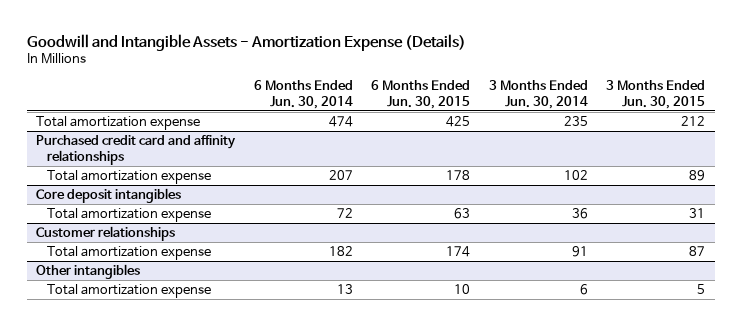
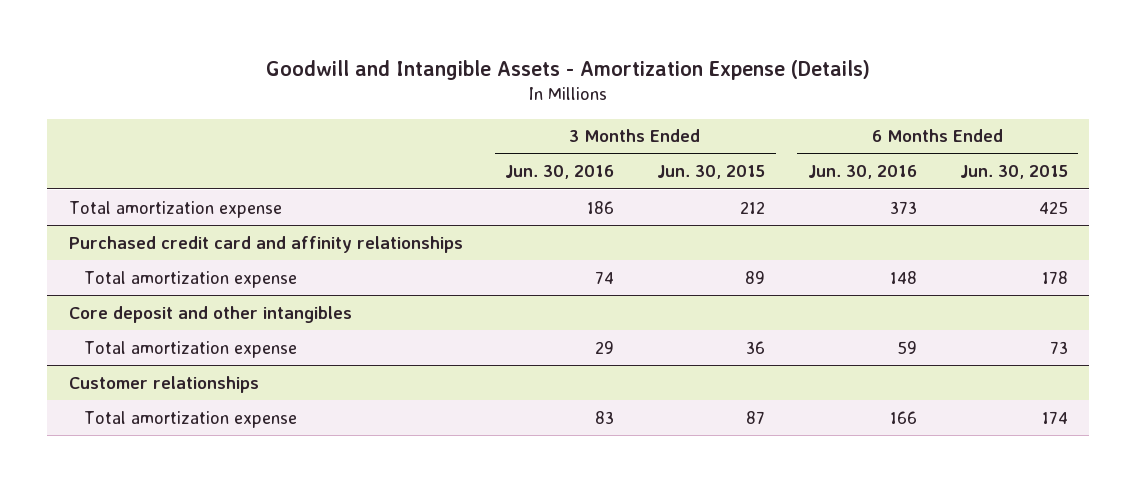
- | 6 Months Ended Jun. 30, 2014 | 6 Months Ended Jun. 30, 2015 | 3 Months Ended Jun. 30, 2014 | 3 Months Ended Jun. 30, 2015
+ | 3 Months Ended Jun. 30, 2016 | 3 Months Ended Jun. 30, 2015 | 6 Months Ended Jun. 30, 2016 | 6 Months Ended Jun. 30, 2015
- Core deposit intangibles
- Total amortization expense | 72 | 63 | 36 | 31
+ Core deposit and other intangibles
+ Total amortization expense | 29 | 36 | 59 | 73
- Other intangibles
- Total amortization expense | 13 | 10 | 6 | 5

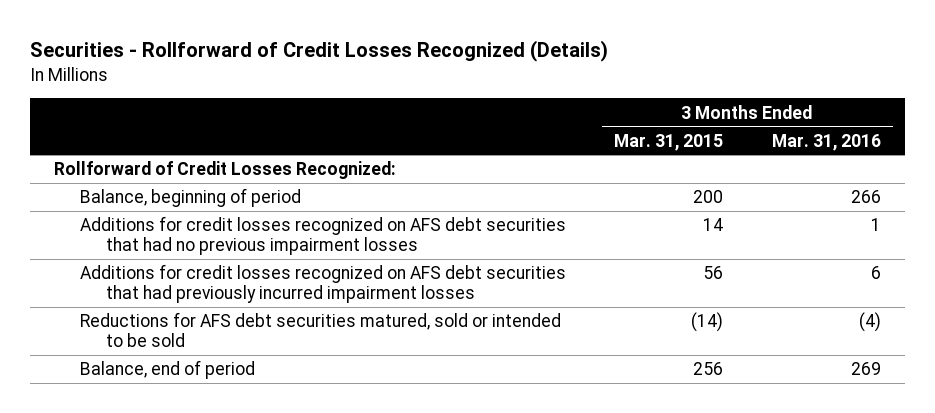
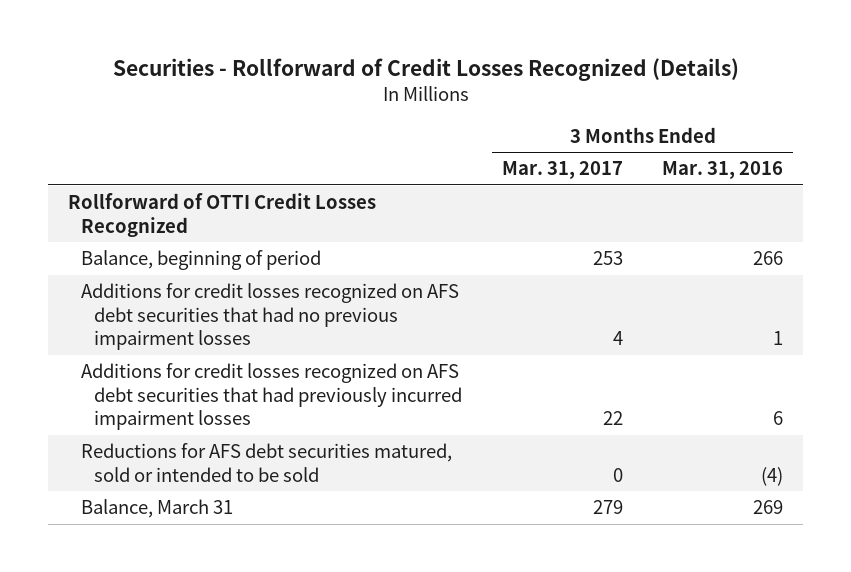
- | 3 Months Ended Mar. 31, 2015 | 3 Months Ended Mar. 31, 2016
+ | 3 Months Ended Mar. 31, 2017 | 3 Months Ended Mar. 31, 2016
- Rollforward of Credit Losses Recognized:
+ Rollforward of OTTI Credit Losses Recognized
- Balance, end of period | 256 | 269
+ Balance, March 31 | 279 | 269

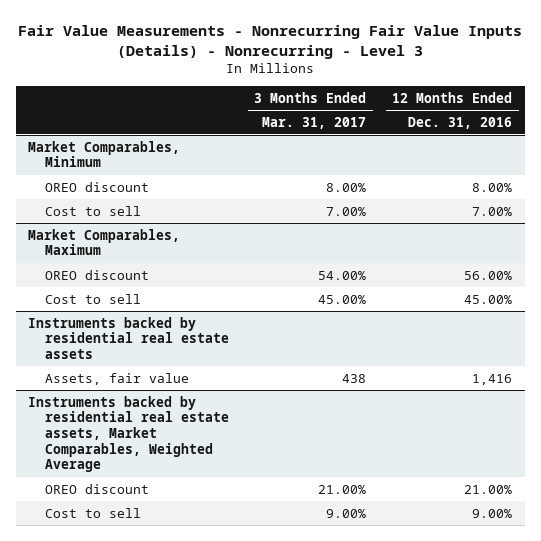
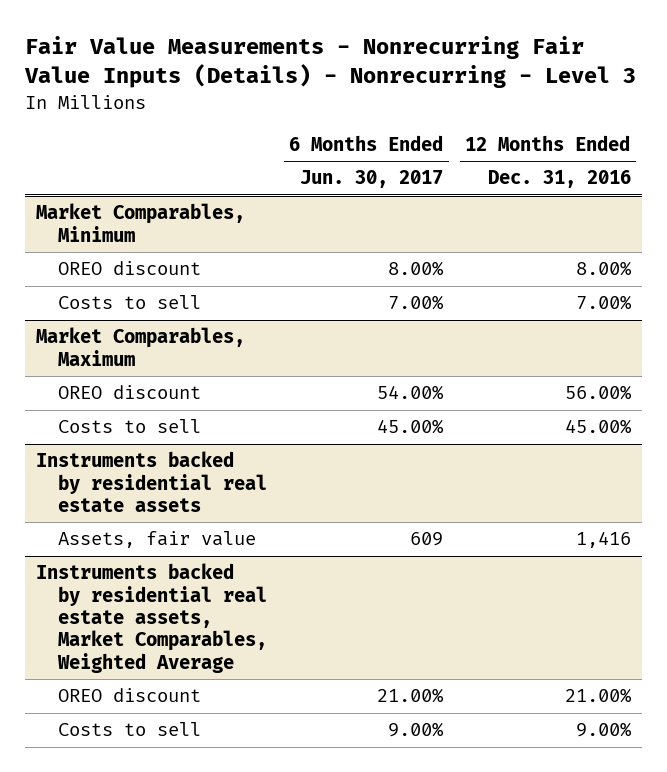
- | 3 Months Ended Mar. 31, 2017 | 12 Months Ended Dec. 31, 2016
+ | 6 Months Ended Jun. 30, 2017 | 12 Months Ended Dec. 31, 2016
@ Market Comparables, Minimum
- Cost to sell | 7.00% | 7.00%
+ Costs to sell | 7.00% | 7.00%
@ Market Comparables, Maximum
- Cost to sell | 45.00% | 45.00%
+ Costs to sell | 45.00% | 45.00%
@ Instruments backed by residential real estate assets, Market Comparables, Weighted Average
- Cost to sell | 9.00% | 9.00%
+ Costs to sell | 9.00% | 9.00%

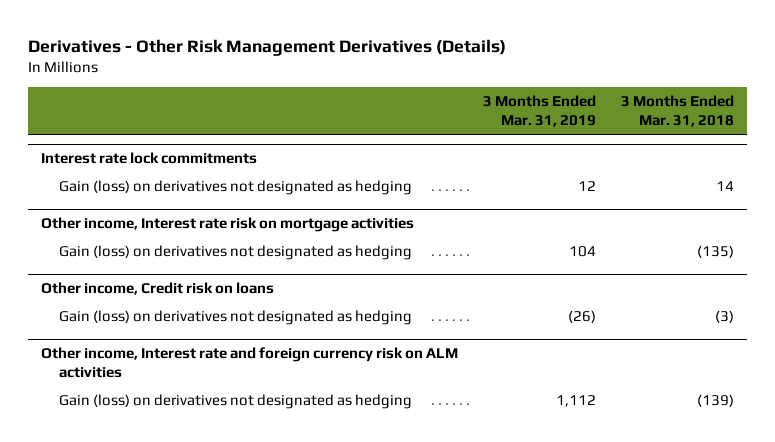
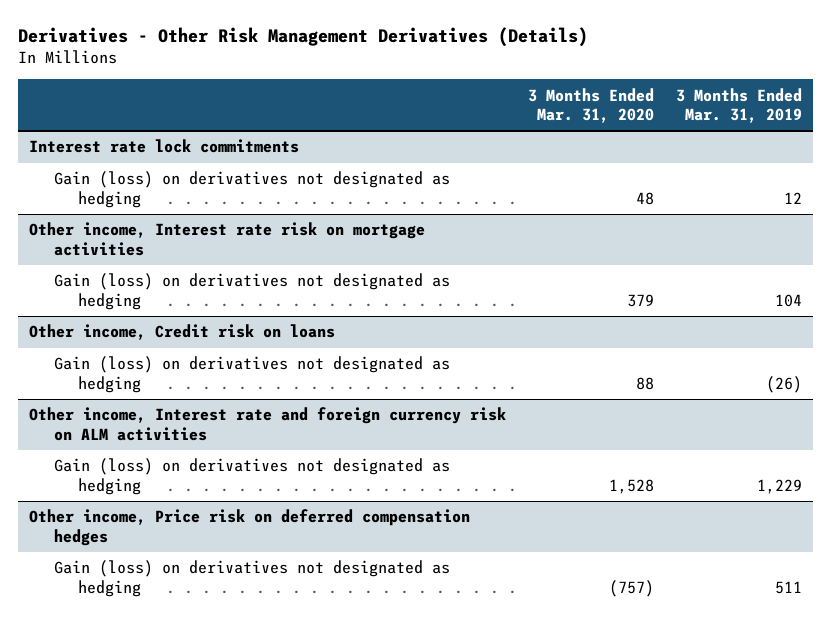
- | 3 Months Ended Mar. 31, 2019 | 3 Months Ended Mar. 31, 2018
+ | 3 Months Ended Mar. 31, 2020 | 3 Months Ended Mar. 31, 2019
@ Other income, Interest rate and foreign currency risk on ALM activities
- Gain (loss) on derivatives not designated as hedging | 1,112 | (139)
+ Gain (loss) on derivatives not designated as hedging | 1,528 | 1,229
+ Other income, Price risk on deferred compensation hedges
+ Gain (loss) on derivatives not designated as hedging | (757) | 511

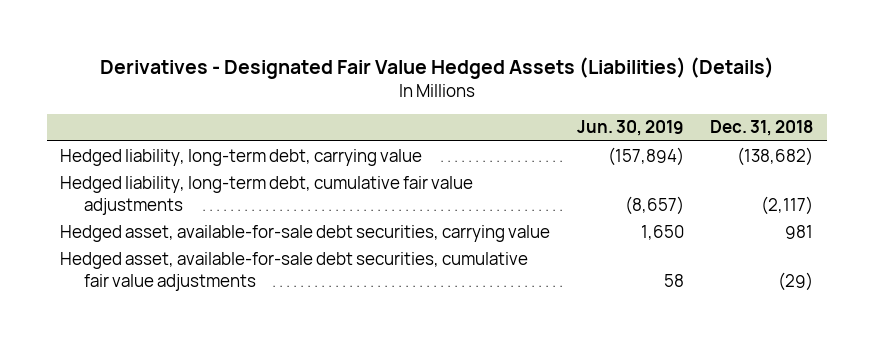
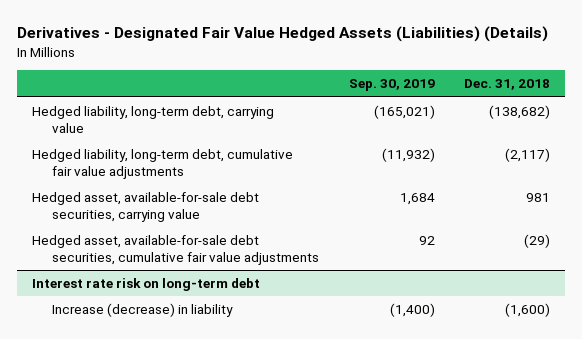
- | Jun. 30, 2019 | Dec. 31, 2018
+ | Sep. 30, 2019 | Dec. 31, 2018
+ Interest rate risk on long-term debt
+ Increase (decrease) in liability | (1,400) | (1,600)

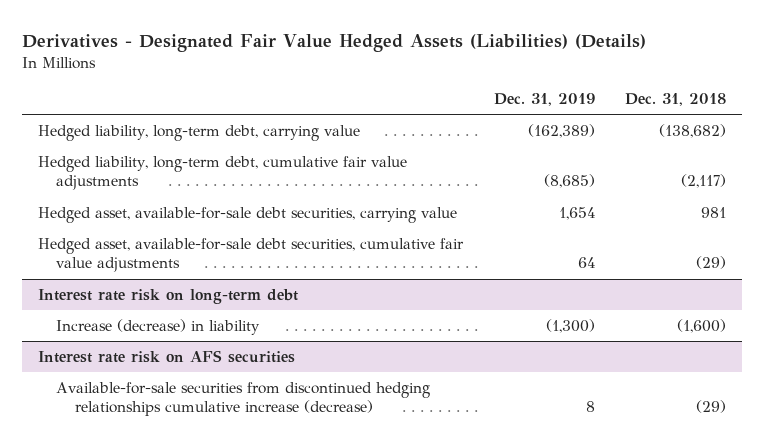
- | Sep. 30, 2019 | Dec. 31, 2018
+ | Dec. 31, 2019 | Dec. 31, 2018
+ Interest rate risk on AFS securities
+ Available-for-sale securities from discontinued hedging relationships cumulative increase (decrease) | 8 | (29)

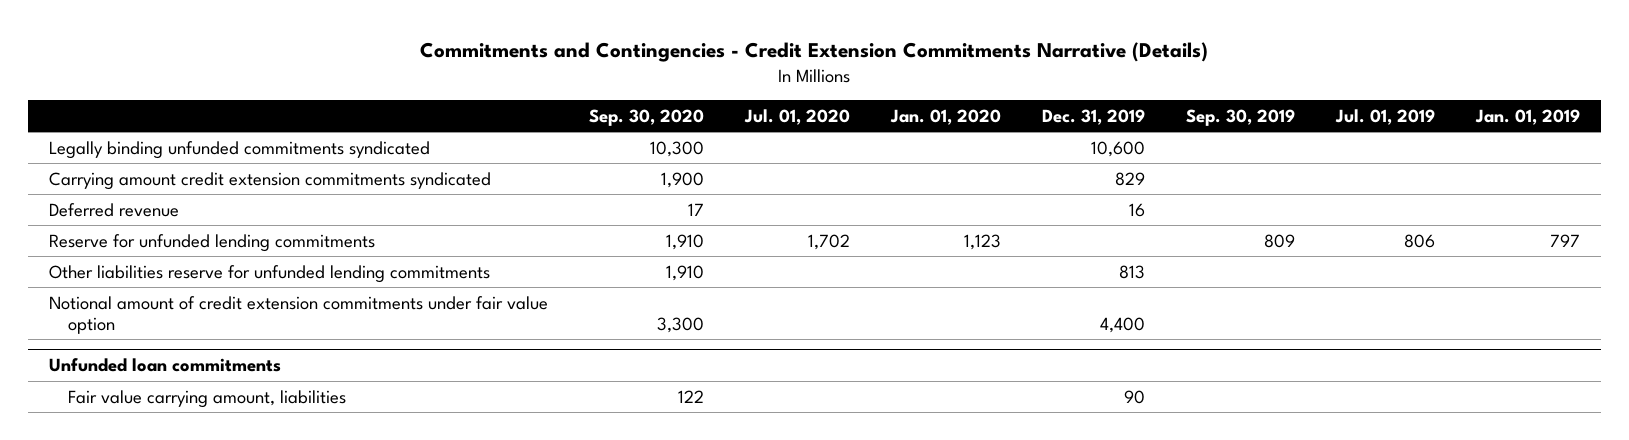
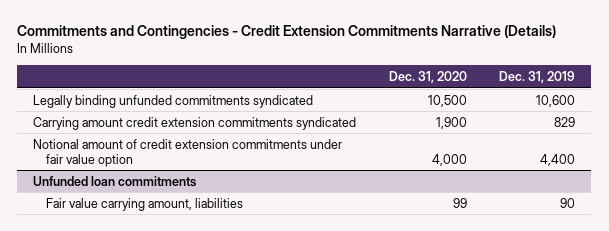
- | Sep. 30, 2020 | Jul. 01, 2020 | Jan. 01, 2020 | Dec. 31, 2019 | Sep. 30, 2019 | Jul. 01, 2019 | Jan. 01, 2019
+ | Dec. 31, 2020 | Dec. 31, 2019
- Deferred revenue | 17 | | | 16 | | |
- Reserve for unfunded lending commitments | 1,910 | 1,702 | 1,123 | | 809 | 806 | 797
- Other liabilities reserve for unfunded lending commitments | 1,910 | | | 813 | | |

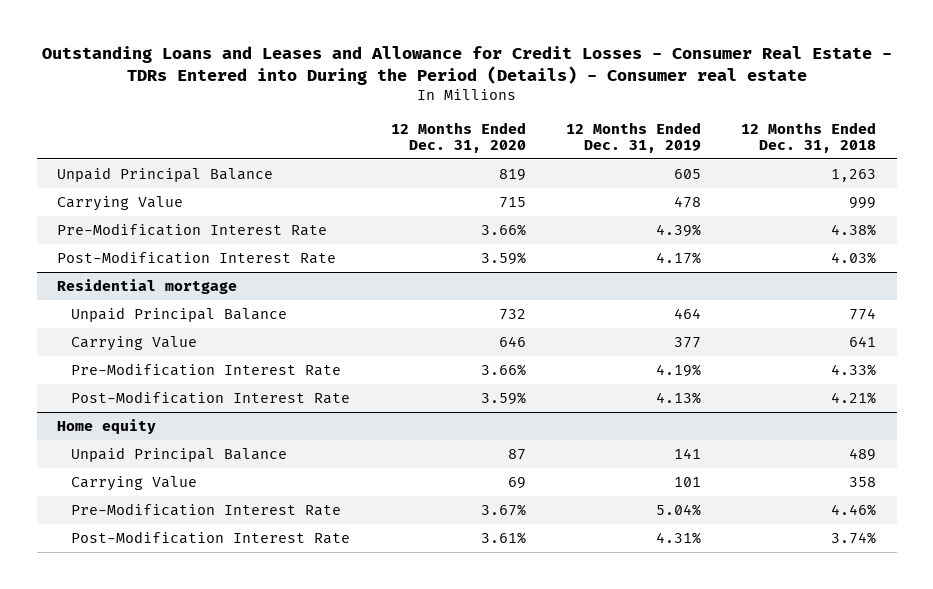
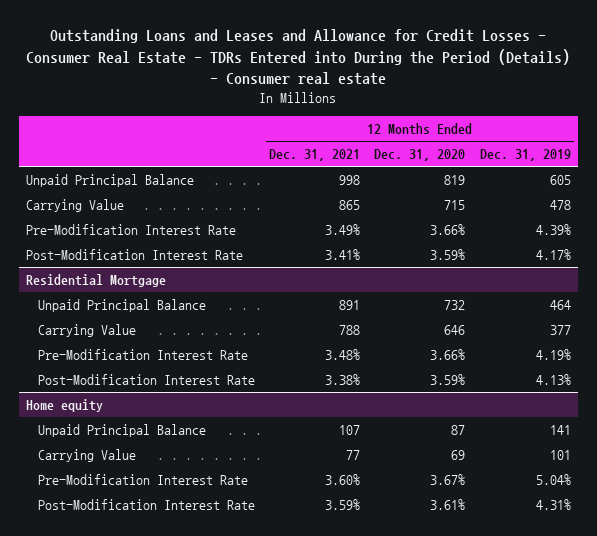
- | 12 Months Ended Dec. 31, 2020 | 12 Months Ended Dec. 31, 2019 | 12 Months Ended Dec. 31, 2018
+ | 12 Months Ended Dec. 31, 2021 | 12 Months Ended Dec. 31, 2020 | 12 Months Ended Dec. 31, 2019
- Residential mortgage
+ Residential Mortgage

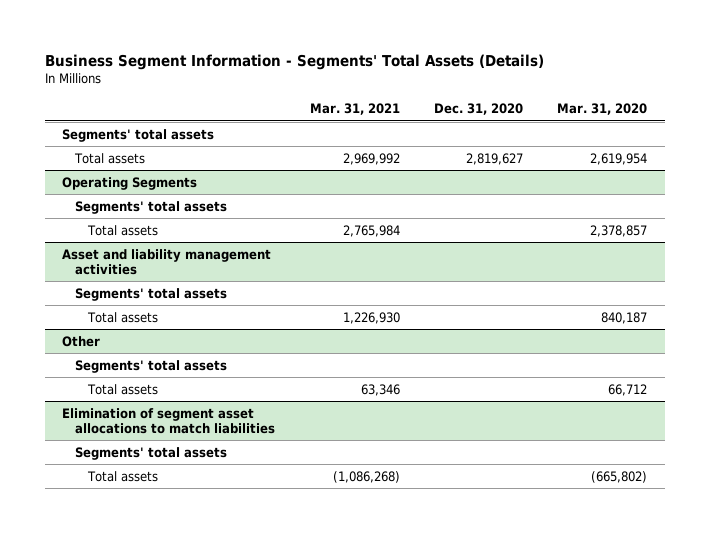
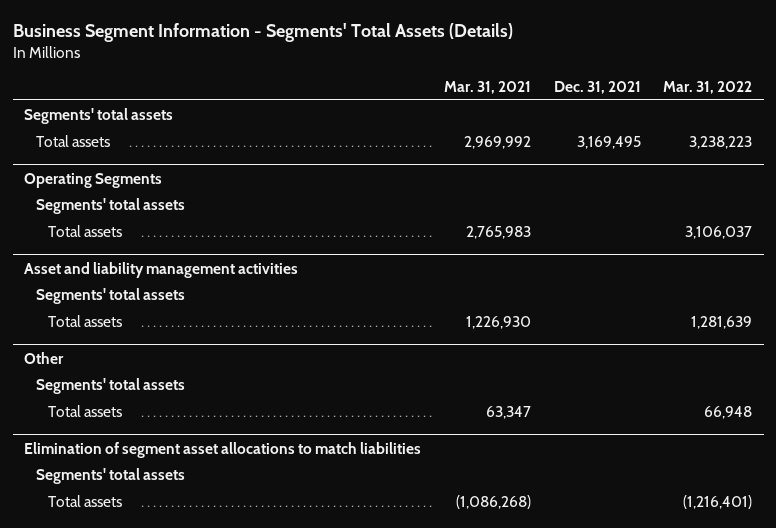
- | Mar. 31, 2021 | Dec. 31, 2020 | Mar. 31, 2020
+ | Mar. 31, 2021 | Dec. 31, 2021 | Mar. 31, 2022
@ Operating Segments
- Total assets | 2,765,984 | | 2,378,857
+ Total assets | 2,765,983 | | 3,106,037
@ Other
- Total assets | 63,346 | | 66,712
+ Total assets | 63,347 | | 66,948

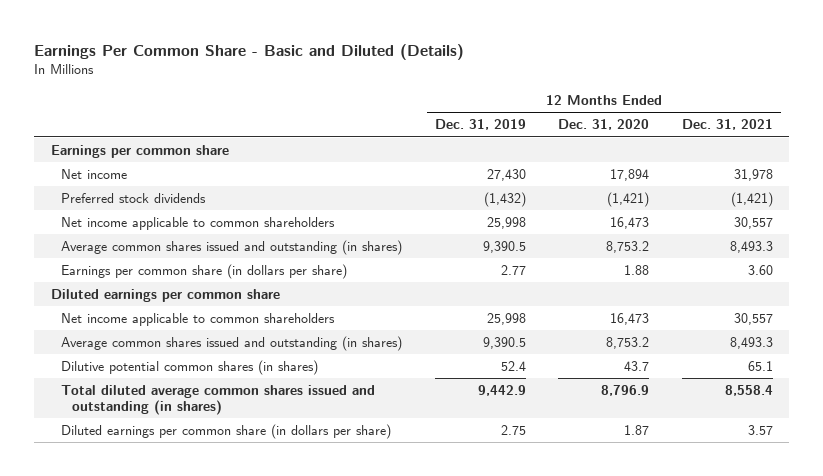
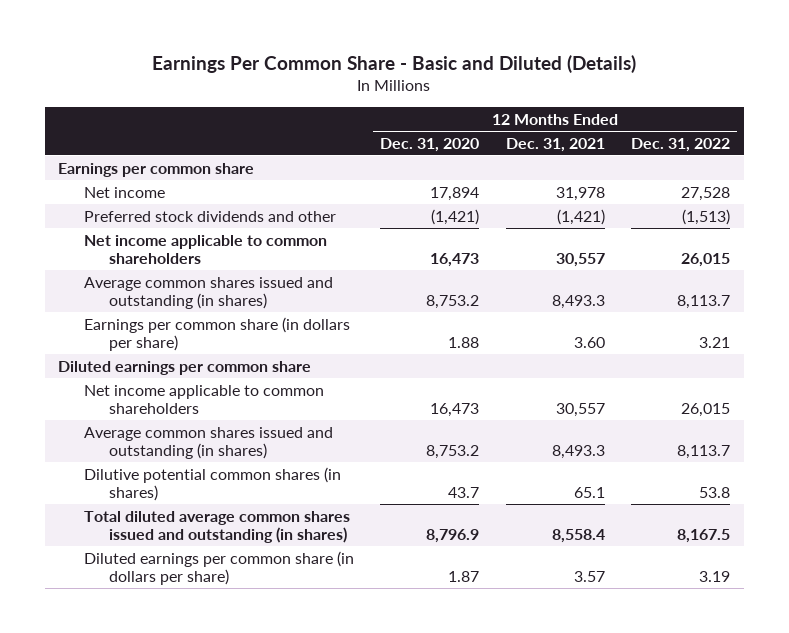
- | 12 Months Ended Dec. 31, 2019 | 12 Months Ended Dec. 31, 2020 | 12 Months Ended Dec. 31, 2021
+ | 12 Months Ended Dec. 31, 2020 | 12 Months Ended Dec. 31, 2021 | 12 Months Ended Dec. 31, 2022
- Preferred stock dividends | (1,432) | (1,421) | (1,421)
+ Preferred stock dividends and other | (1,421) | (1,421) | (1,513)

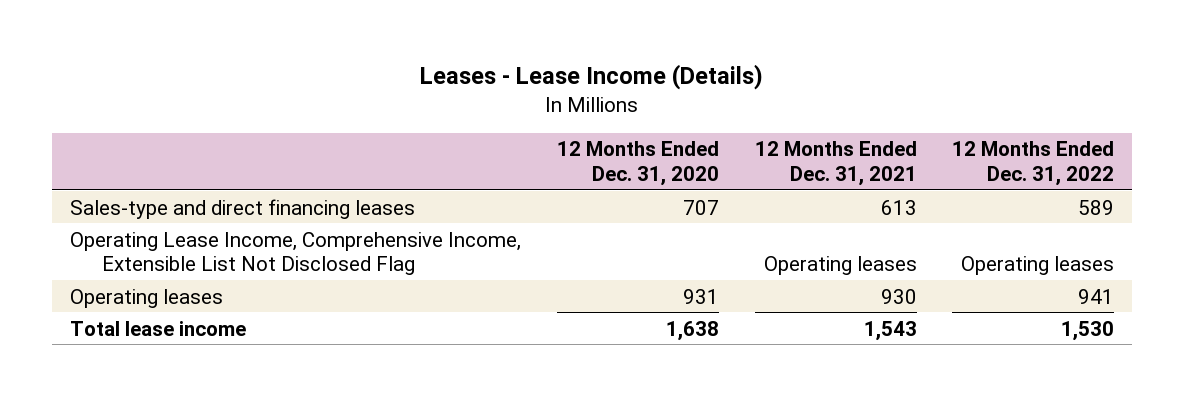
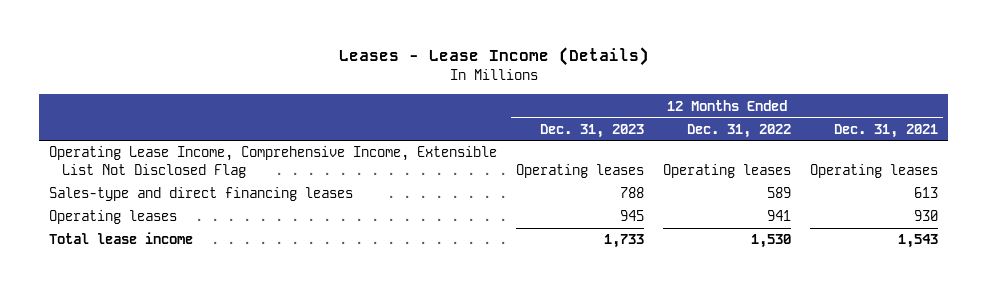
- | 12 Months Ended Dec. 31, 2020 | 12 Months Ended Dec. 31, 2021 | 12 Months Ended Dec. 31, 2022
+ | 12 Months Ended Dec. 31, 2023 | 12 Months Ended Dec. 31, 2022 | 12 Months Ended Dec. 31, 2021
moved down: Sales-type and direct financing leases | 788 | 589 | 613

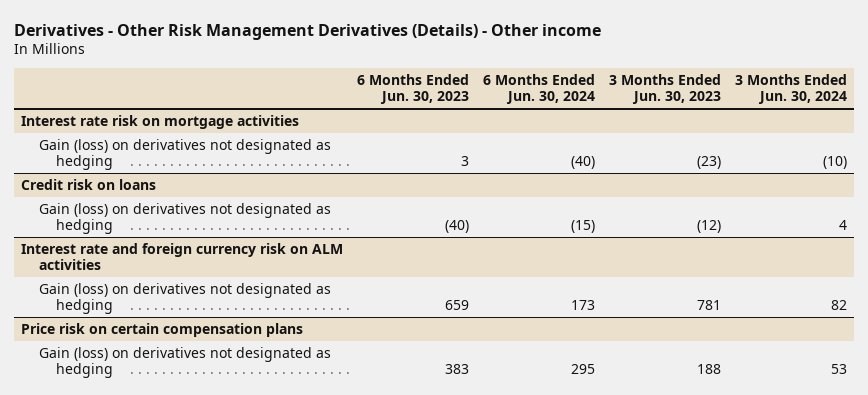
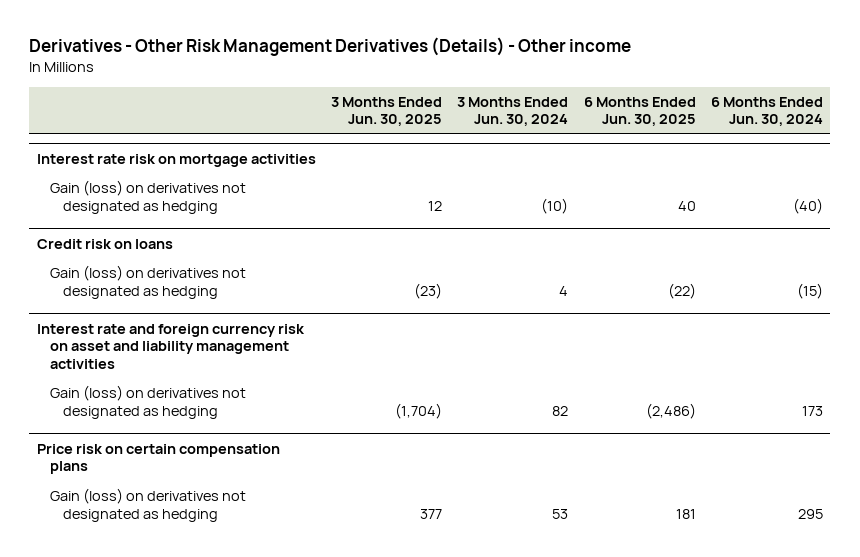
- | 6 Months Ended Jun. 30, 2023 | 6 Months Ended Jun. 30, 2024 | 3 Months Ended Jun. 30, 2023 | 3 Months Ended Jun. 30, 2024
+ | 3 Months Ended Jun. 30, 2025 | 3 Months Ended Jun. 30, 2024 | 6 Months Ended Jun. 30, 2025 | 6 Months Ended Jun. 30, 2024
- Interest rate and foreign currency risk on ALM activities
+ Interest rate and foreign currency risk on asset and liability management activities

